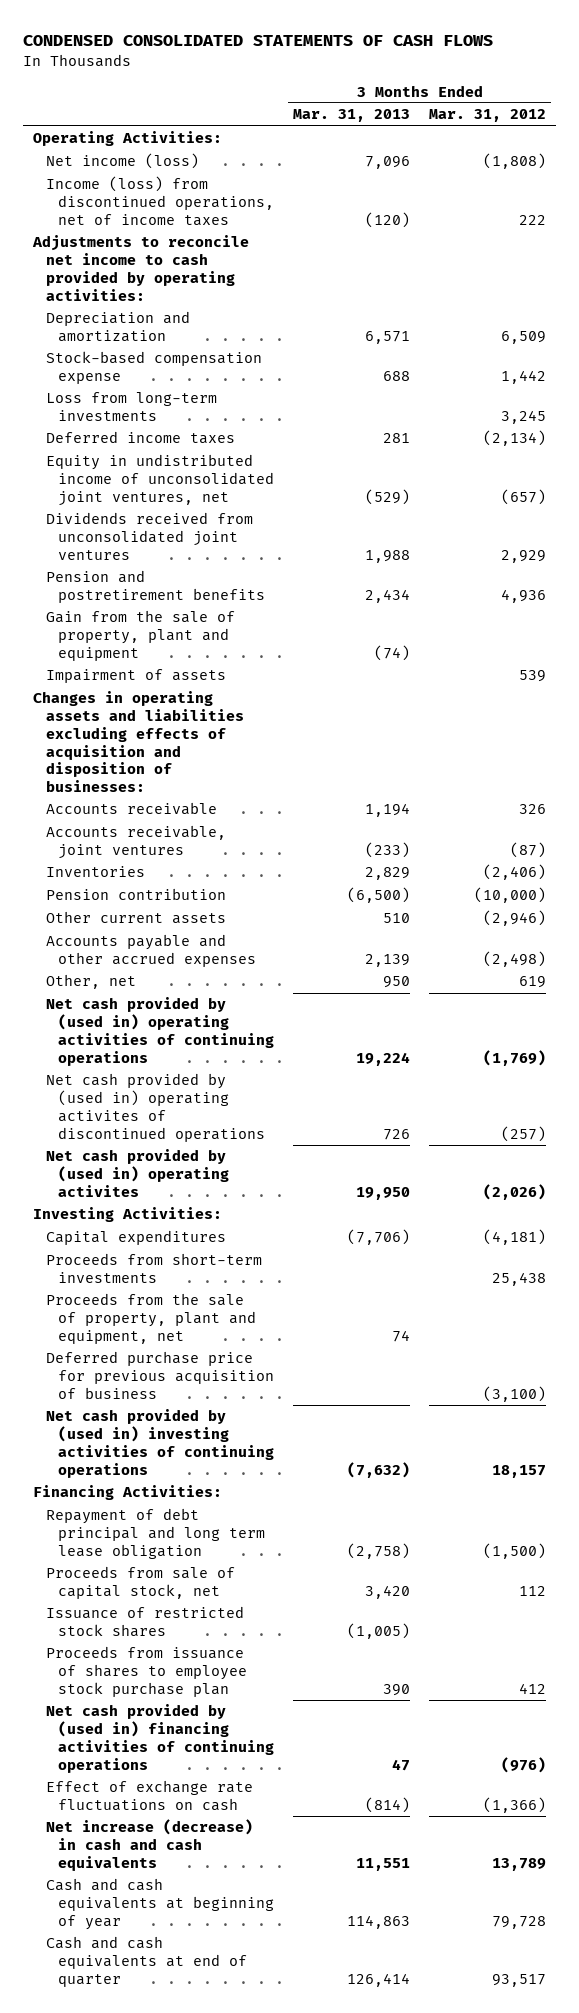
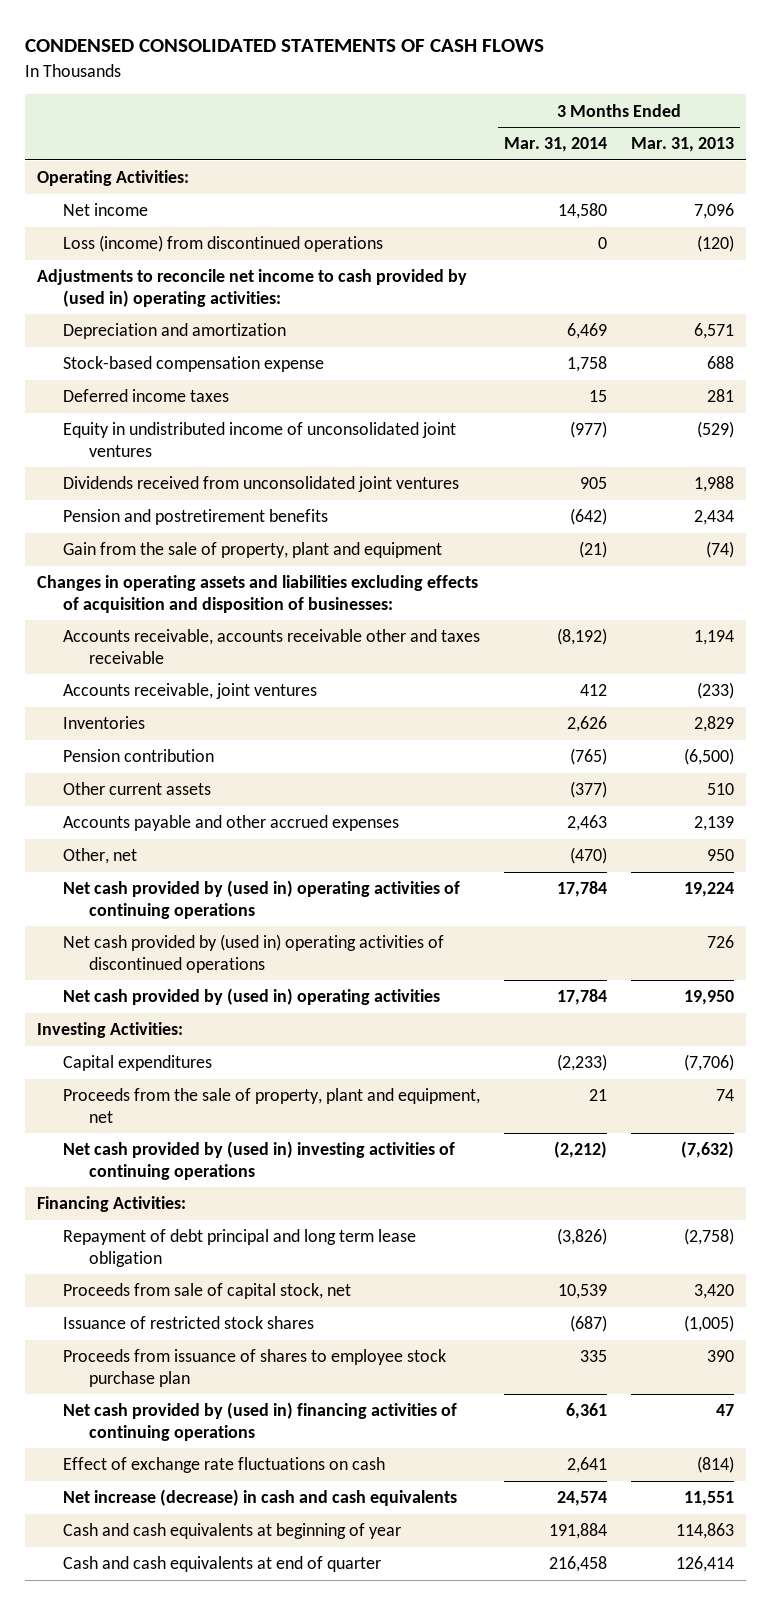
- | 3 Months Ended Mar. 31, 2013 | 3 Months Ended Mar. 31, 2012
+ | 3 Months Ended Mar. 31, 2014 | 3 Months Ended Mar. 31, 2013
- Net income (loss) | 7,096 | (1,808)
- Income (loss) from discontinued operations, net of income taxes | (120) | 222
- Adjustments to reconcile net income to cash provided by operating activities:
+ Net income | 14,580 | 7,096
+ Loss (income) from discontinued operations | 0 | (120)
+ Adjustments to reconcile net income to cash provided by (used in) operating activities:
- Loss from long-term investments | | 3,245
- Equity in undistributed income of unconsolidated joint ventures, net | (529) | (657)
+ Equity in undistributed income of unconsolidated joint ventures | (977) | (529)
- Impairment of assets | | 539
- Accounts receivable | 1,194 | 326
+ Accounts receivable, accounts receivable other and taxes receivable | (8,192) | 1,194
- Net cash provided by (used in) operating activites of discontinued operations | 726 | (257)
- Net cash provided by (used in) operating activites | 19,950 | (2,026)
+ Net cash provided by (used in) operating activities of discontinued operations | | 726
+ Net cash provided by (used in) operating activities | 17,784 | 19,950
- Proceeds from short-term investments | | 25,438
- Deferred purchase price for previous acquisition of business | | (3,100)

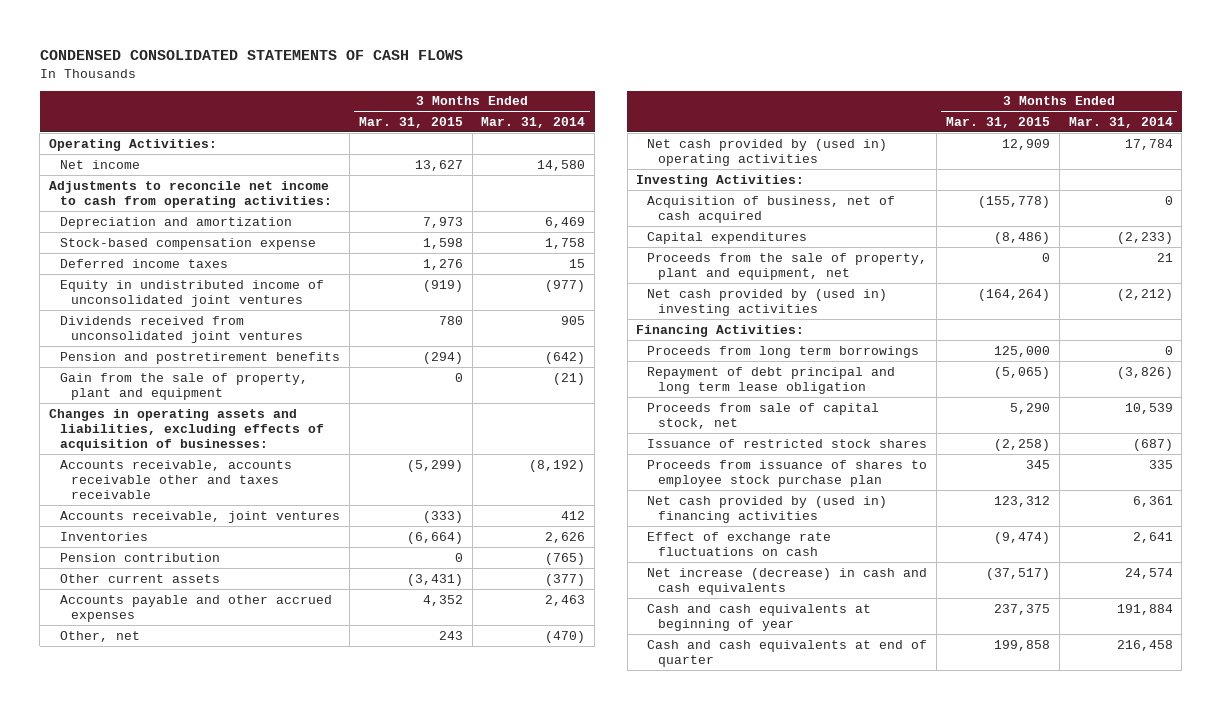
- | 3 Months Ended Mar. 31, 2014 | 3 Months Ended Mar. 31, 2013
+ | 3 Months Ended Mar. 31, 2015 | 3 Months Ended Mar. 31, 2014
- Loss (income) from discontinued operations | 0 | (120)
- Adjustments to reconcile net income to cash provided by (used in) operating activities:
+ Adjustments to reconcile net income to cash from operating activities:
- Changes in operating assets and liabilities excluding effects of acquisition and disposition of businesses:
+ Changes in operating assets and liabilities, excluding effects of acquisition of businesses:
- Net cash provided by (used in) operating activities of continuing operations | 17,784 | 19,224
- Net cash provided by (used in) operating activities of discontinued operations | | 726
+ Acquisition of business, net of cash acquired | (155,778) | 0
- Net cash provided by (used in) investing activities of continuing operations | (2,212) | (7,632)
+ Net cash provided by (used in) investing activities | (164,264) | (2,212)
+ Proceeds from long term borrowings | 125,000 | 0
- Net cash provided by (used in) financing activities of continuing operations | 6,361 | 47
+ Net cash provided by (used in) financing activities | 123,312 | 6,361

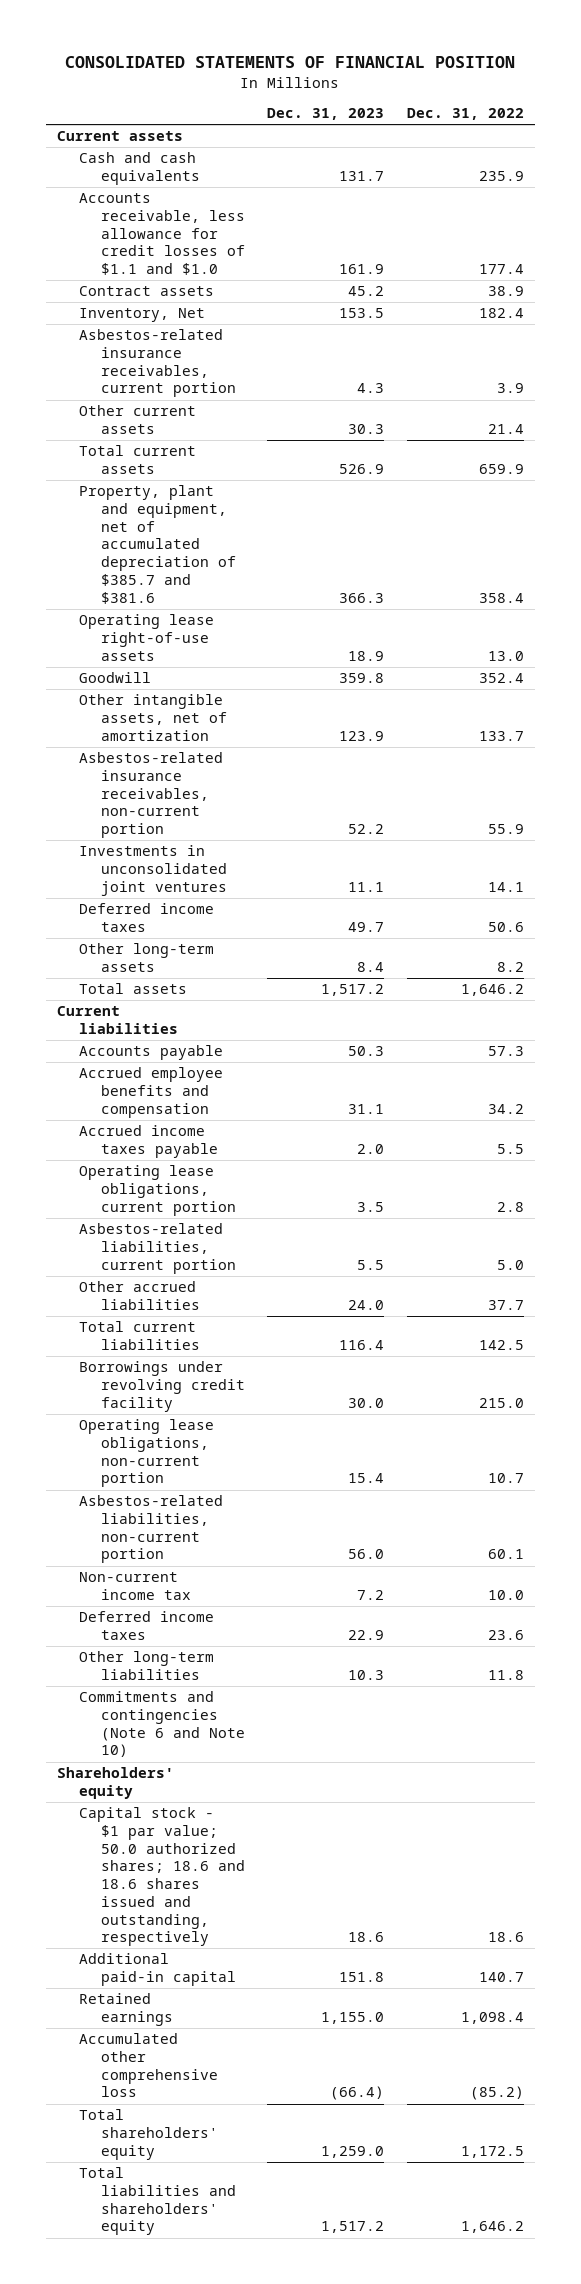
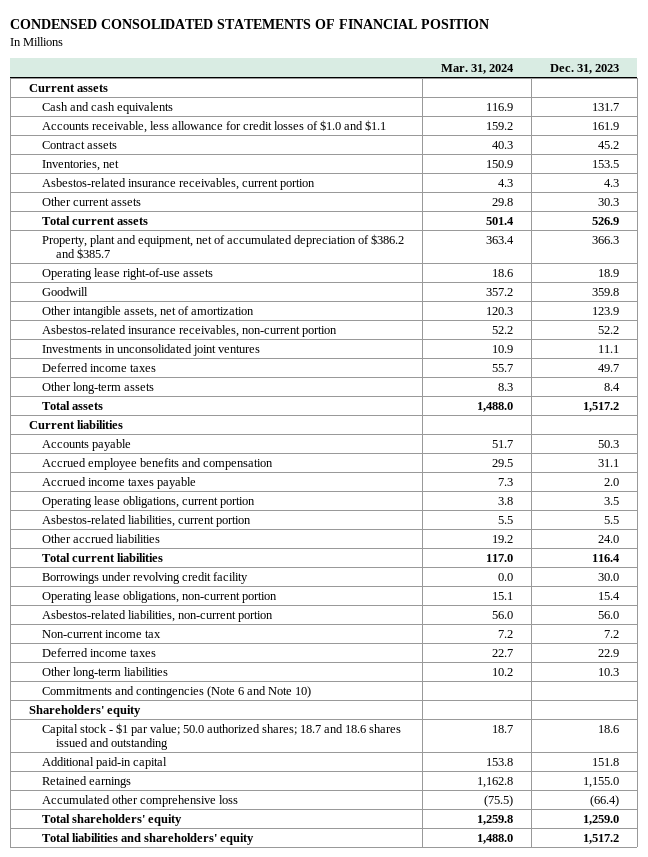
- CONSOLIDATED STATEMENTS OF FINANCIAL POSITION
+ CONDENSED CONSOLIDATED STATEMENTS OF FINANCIAL POSITION
- | Dec. 31, 2023 | Dec. 31, 2022
+ | Mar. 31, 2024 | Dec. 31, 2023
- Accounts receivable, less allowance for credit losses of $1.1 and $1.0 | 161.9 | 177.4
+ Accounts receivable, less allowance for credit losses of $1.0 and $1.1 | 159.2 | 161.9
- Inventory, Net | 153.5 | 182.4
+ Inventories, net | 150.9 | 153.5
- Property, plant and equipment, net of accumulated depreciation of $385.7 and $381.6 | 366.3 | 358.4
+ Property, plant and equipment, net of accumulated depreciation of $386.2 and $385.7 | 363.4 | 366.3
- Capital stock - $1 par value; 50.0 authorized shares; 18.6 and 18.6 shares issued and outstanding, respectively | 18.6 | 18.6
+ Capital stock - $1 par value; 50.0 authorized shares; 18.7 and 18.6 shares issued and outstanding | 18.7 | 18.6

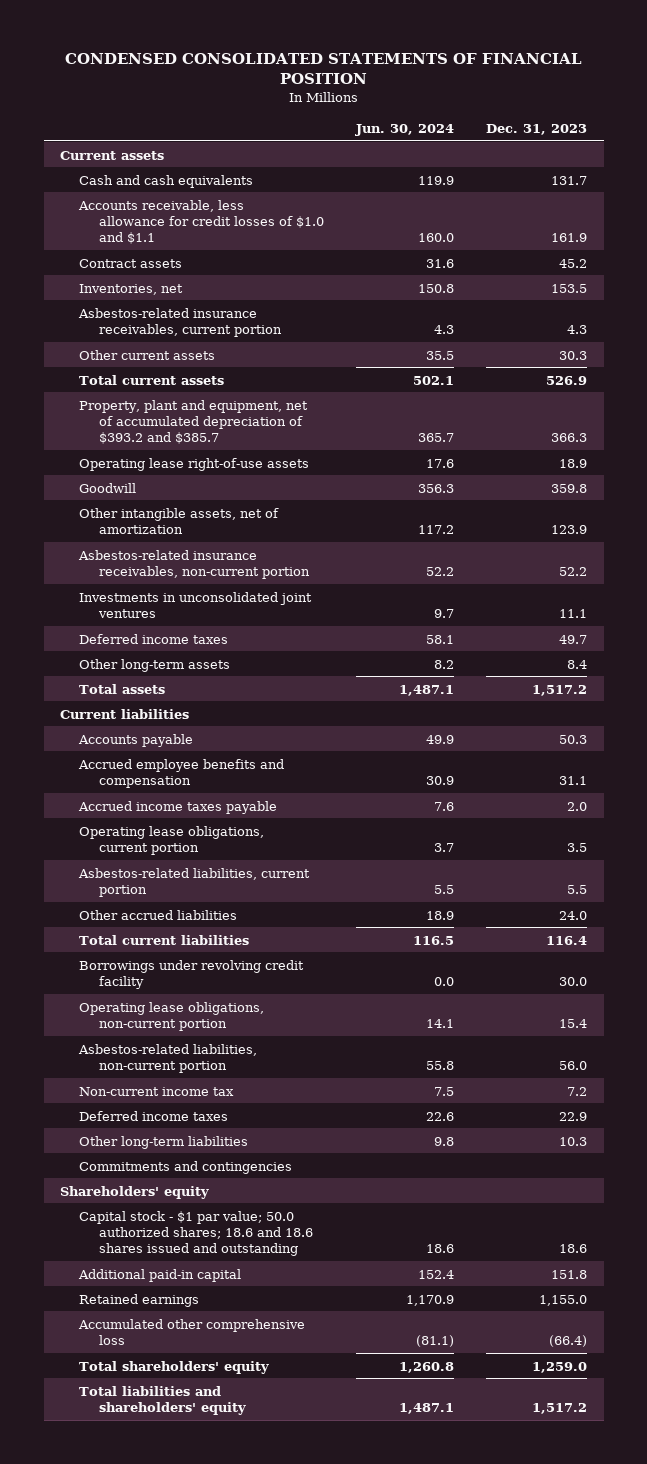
- | Mar. 31, 2024 | Dec. 31, 2023
+ | Jun. 30, 2024 | Dec. 31, 2023
- Property, plant and equipment, net of accumulated depreciation of $386.2 and $385.7 | 363.4 | 366.3
+ Property, plant and equipment, net of accumulated depreciation of $393.2 and $385.7 | 365.7 | 366.3
- Commitments and contingencies (Note 6 and Note 10)
+ Commitments and contingencies
- Capital stock - $1 par value; 50.0 authorized shares; 18.7 and 18.6 shares issued and outstanding | 18.7 | 18.6
+ Capital stock - $1 par value; 50.0 authorized shares; 18.6 and 18.6 shares issued and outstanding | 18.6 | 18.6

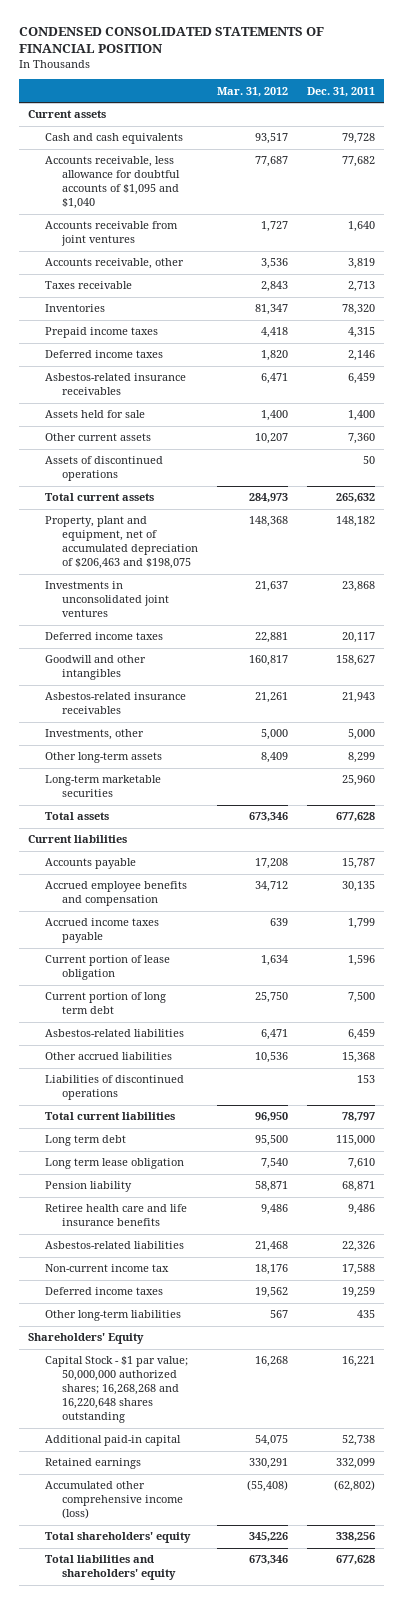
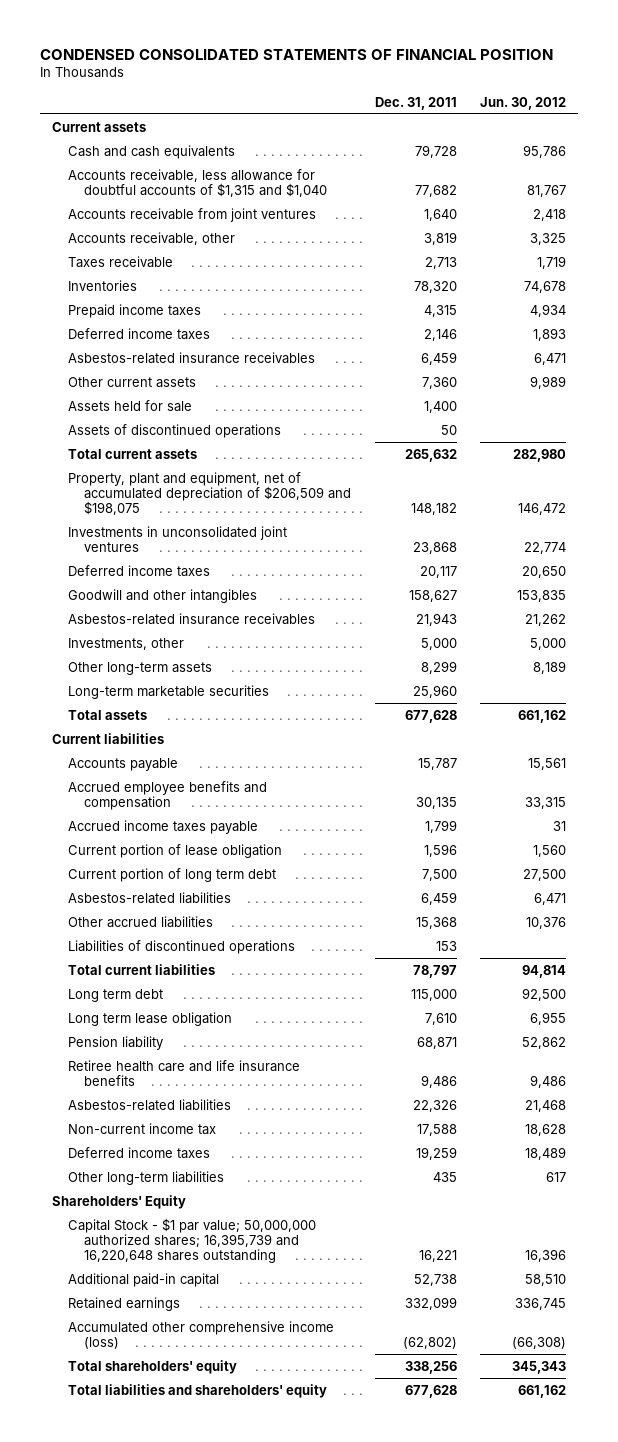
- | Mar. 31, 2012 | Dec. 31, 2011
+ | Dec. 31, 2011 | Jun. 30, 2012
- Accounts receivable, less allowance for doubtful accounts of $1,095 and $1,040 | 77,687 | 77,682
+ Accounts receivable, less allowance for doubtful accounts of $1,315 and $1,040 | 77,682 | 81,767
moved down: Assets held for sale | 1,400 |
- Property, plant and equipment, net of accumulated depreciation of $206,463 and $198,075 | 148,368 | 148,182
+ Property, plant and equipment, net of accumulated depreciation of $206,509 and $198,075 | 148,182 | 146,472
- Capital Stock - $1 par value; 50,000,000 authorized shares; 16,268,268 and 16,220,648 shares outstanding | 16,268 | 16,221
+ Capital Stock - $1 par value; 50,000,000 authorized shares; 16,395,739 and 16,220,648 shares outstanding | 16,221 | 16,396

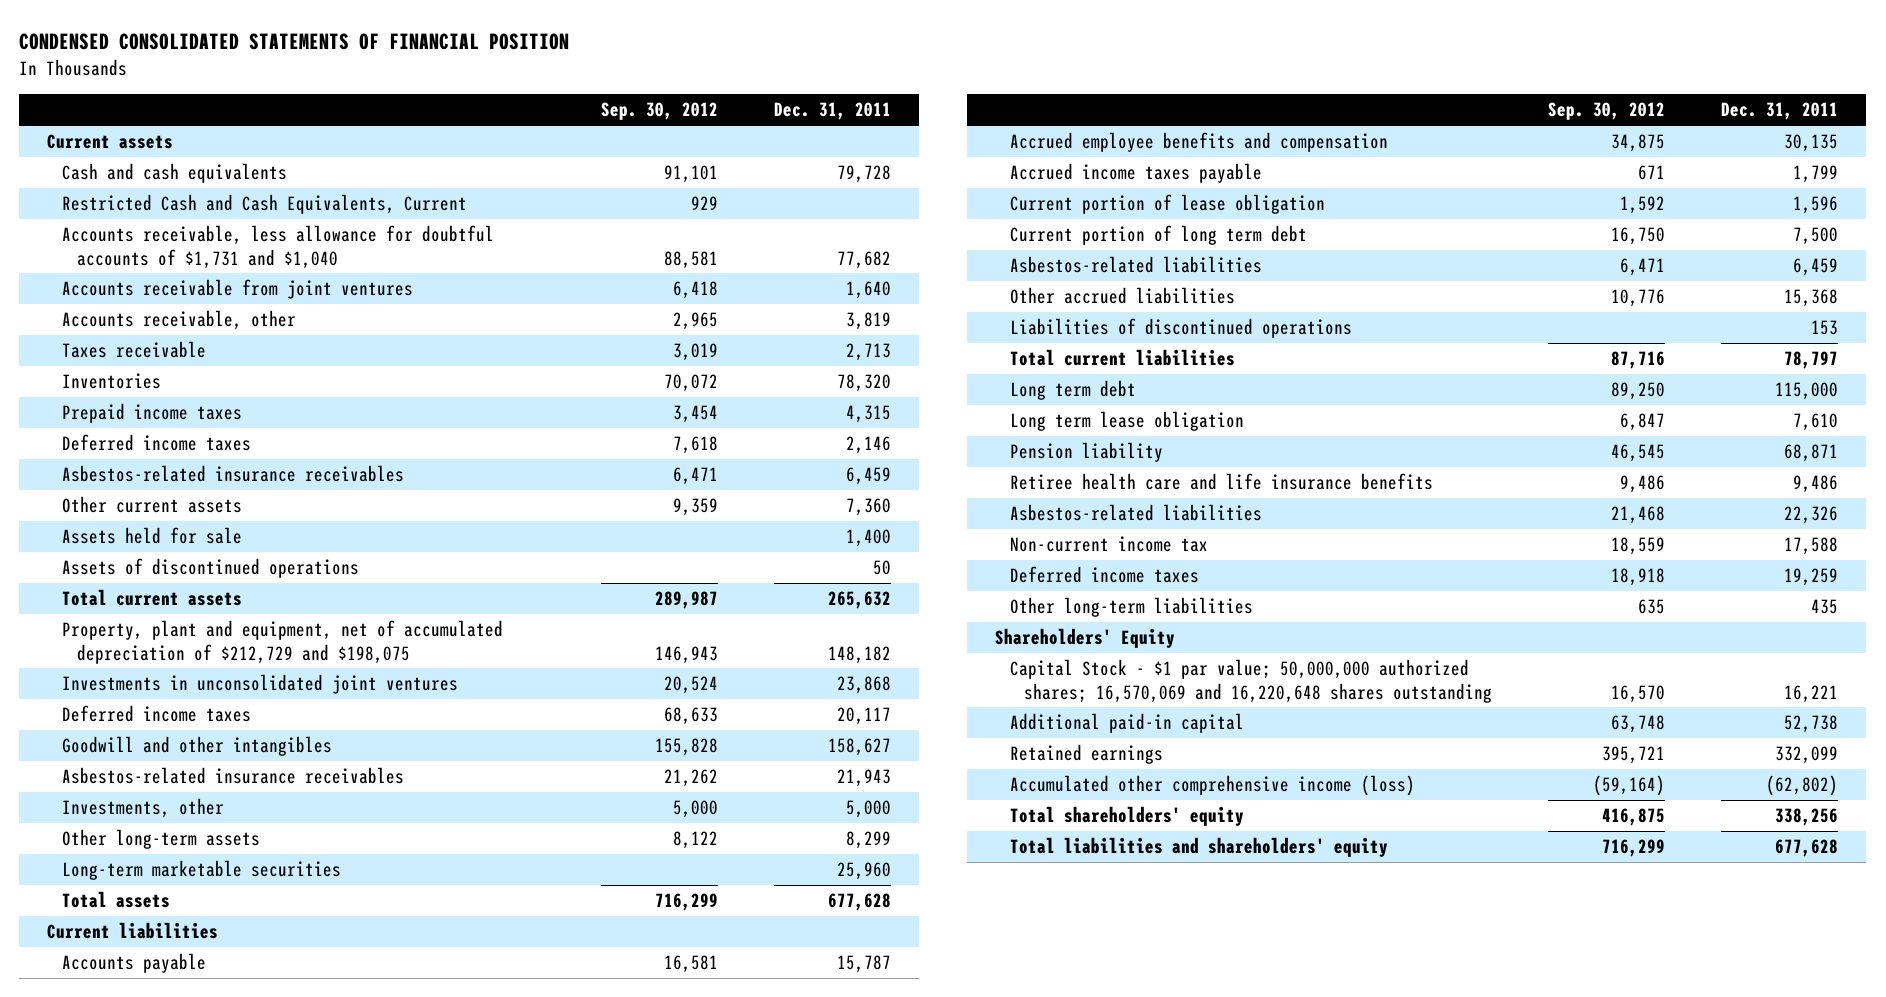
- | Dec. 31, 2011 | Jun. 30, 2012
+ | Sep. 30, 2012 | Dec. 31, 2011
- Accounts receivable, less allowance for doubtful accounts of $1,315 and $1,040 | 77,682 | 81,767
+ Restricted Cash and Cash Equivalents, Current | 929 |
+ Accounts receivable, less allowance for doubtful accounts of $1,731 and $1,040 | 88,581 | 77,682
- Property, plant and equipment, net of accumulated depreciation of $206,509 and $198,075 | 148,182 | 146,472
+ Property, plant and equipment, net of accumulated depreciation of $212,729 and $198,075 | 146,943 | 148,182
- Capital Stock - $1 par value; 50,000,000 authorized shares; 16,395,739 and 16,220,648 shares outstanding | 16,221 | 16,396
+ Capital Stock - $1 par value; 50,000,000 authorized shares; 16,570,069 and 16,220,648 shares outstanding | 16,570 | 16,221

